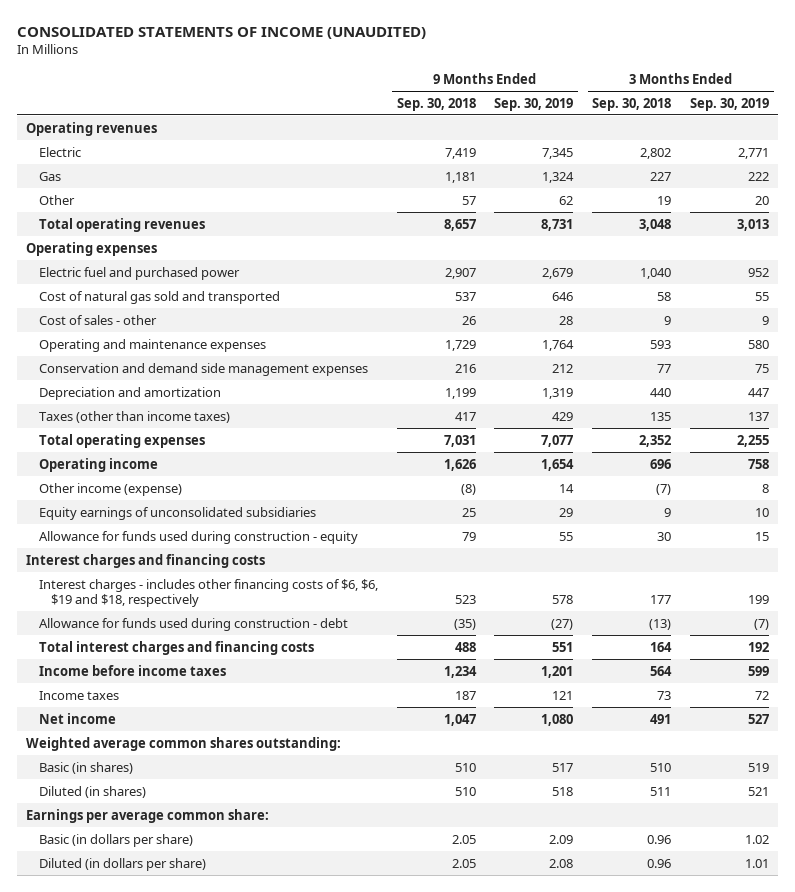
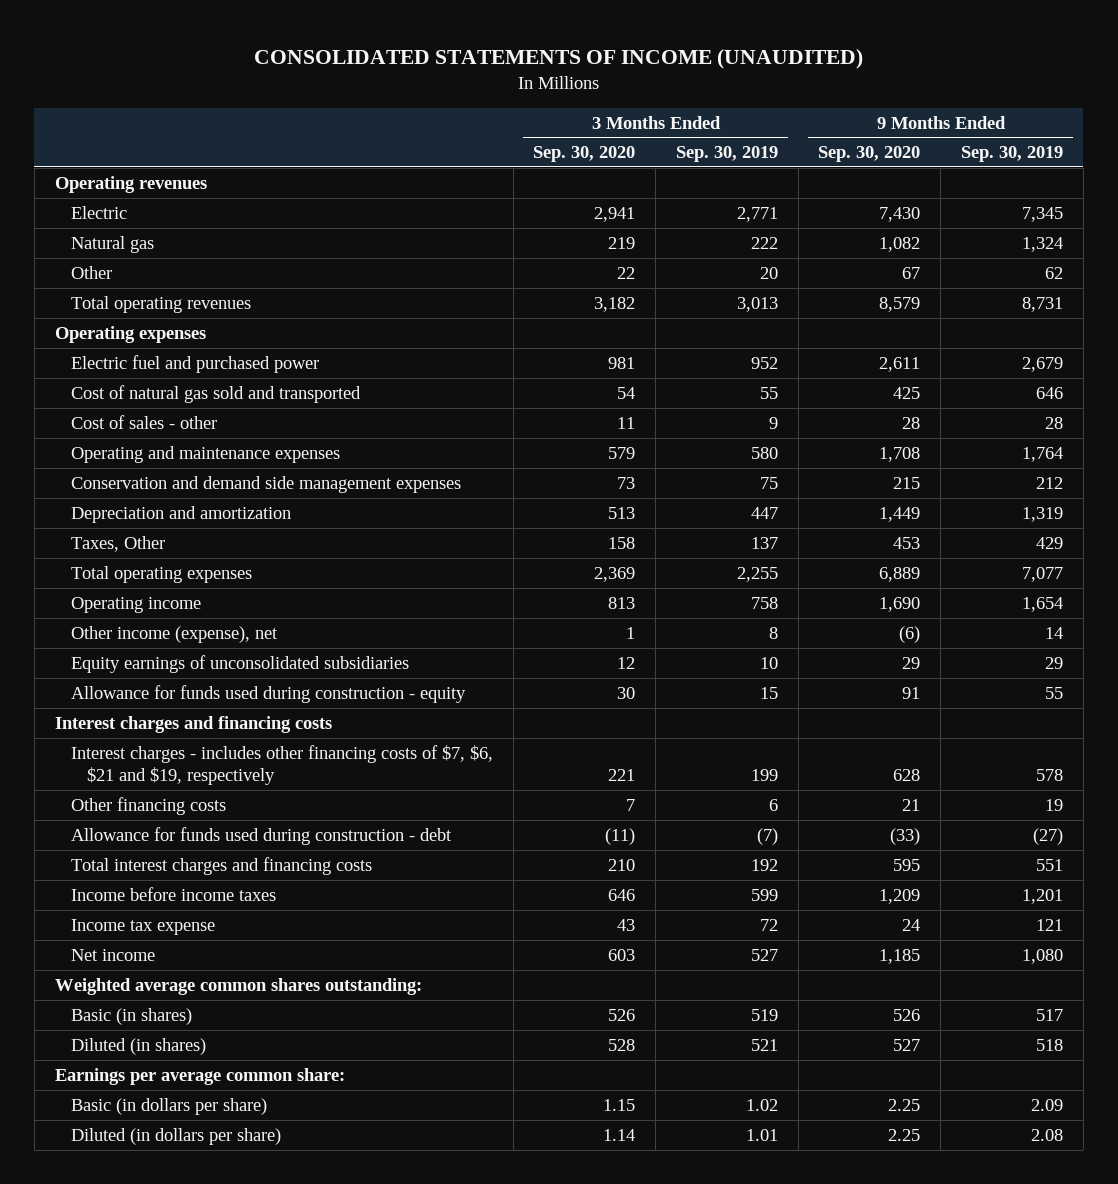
- | 9 Months Ended Sep. 30, 2018 | 9 Months Ended Sep. 30, 2019 | 3 Months Ended Sep. 30, 2018 | 3 Months Ended Sep. 30, 2019
+ | 3 Months Ended Sep. 30, 2020 | 3 Months Ended Sep. 30, 2019 | 9 Months Ended Sep. 30, 2020 | 9 Months Ended Sep. 30, 2019
- Gas | 1,181 | 1,324 | 227 | 222
+ Natural gas | 219 | 222 | 1,082 | 1,324
- Taxes (other than income taxes) | 417 | 429 | 135 | 137
+ Taxes, Other | 158 | 137 | 453 | 429
- Other income (expense) | (8) | 14 | (7) | 8
+ Other income (expense), net | 1 | 8 | (6) | 14
- Interest charges - includes other financing costs of $6, $6, $19 and $18, respectively | 523 | 578 | 177 | 199
+ Interest charges - includes other financing costs of $7, $6, $21 and $19, respectively | 221 | 199 | 628 | 578
+ Other financing costs | 7 | 6 | 21 | 19
- Income taxes | 187 | 121 | 73 | 72
+ Income tax expense | 43 | 72 | 24 | 121

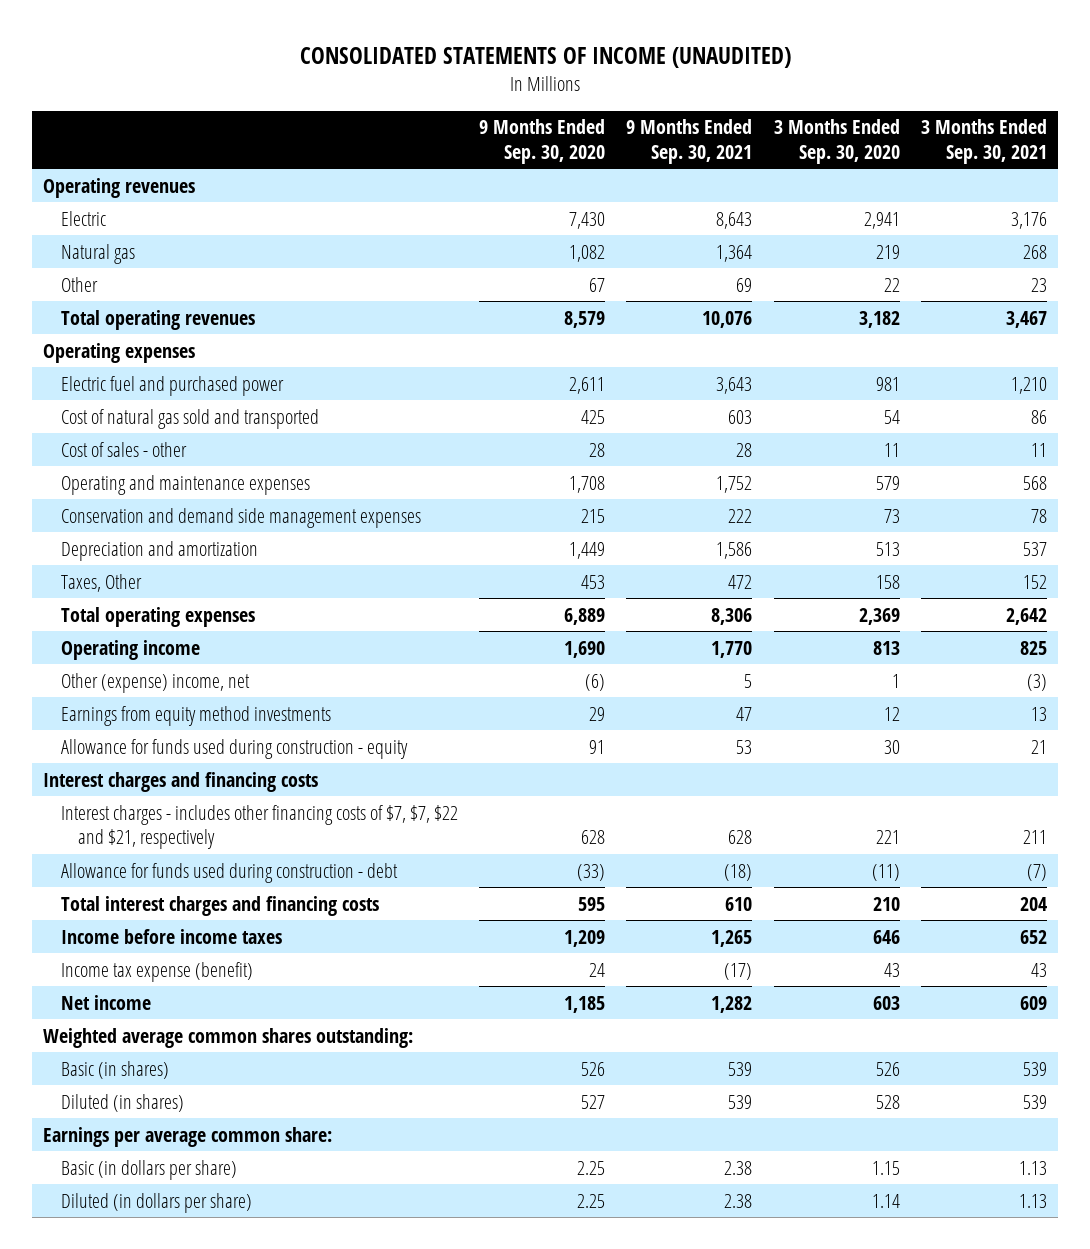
- | 3 Months Ended Sep. 30, 2020 | 3 Months Ended Sep. 30, 2019 | 9 Months Ended Sep. 30, 2020 | 9 Months Ended Sep. 30, 2019
+ | 9 Months Ended Sep. 30, 2020 | 9 Months Ended Sep. 30, 2021 | 3 Months Ended Sep. 30, 2020 | 3 Months Ended Sep. 30, 2021
- Other income (expense), net | 1 | 8 | (6) | 14
- Equity earnings of unconsolidated subsidiaries | 12 | 10 | 29 | 29
+ Other (expense) income, net | (6) | 5 | 1 | (3)
+ Earnings from equity method investments | 29 | 47 | 12 | 13
- Interest charges - includes other financing costs of $7, $6, $21 and $19, respectively | 221 | 199 | 628 | 578
- Other financing costs | 7 | 6 | 21 | 19
+ Interest charges - includes other financing costs of $7, $7, $22 and $21, respectively | 628 | 628 | 221 | 211
- Income tax expense | 43 | 72 | 24 | 121
+ Income tax expense (benefit) | 24 | (17) | 43 | 43

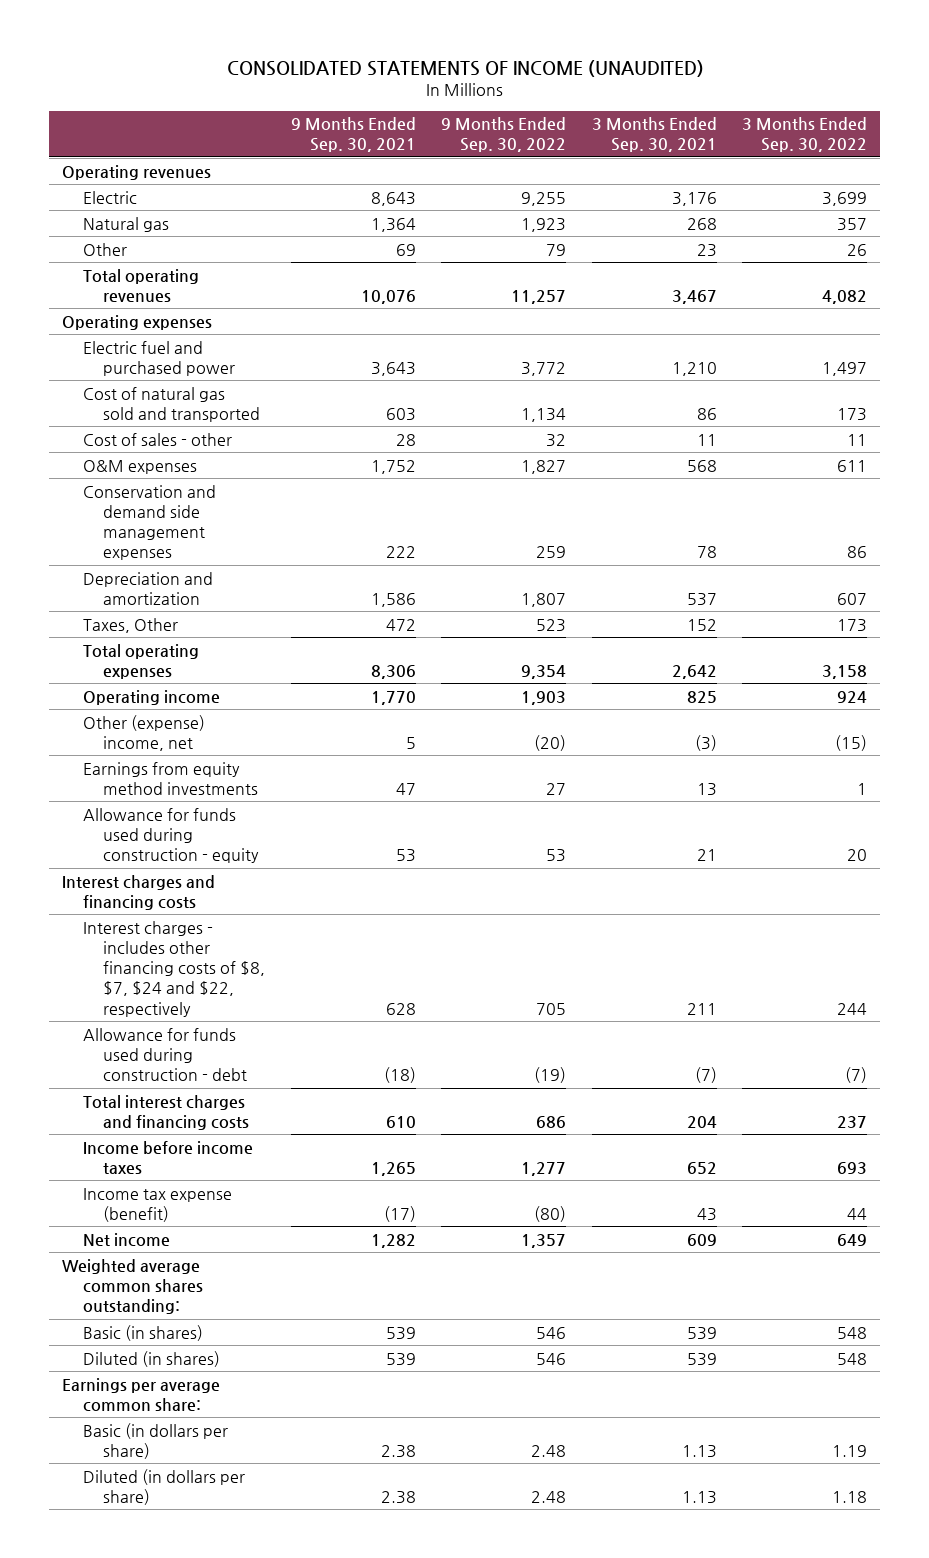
- | 9 Months Ended Sep. 30, 2020 | 9 Months Ended Sep. 30, 2021 | 3 Months Ended Sep. 30, 2020 | 3 Months Ended Sep. 30, 2021
+ | 9 Months Ended Sep. 30, 2021 | 9 Months Ended Sep. 30, 2022 | 3 Months Ended Sep. 30, 2021 | 3 Months Ended Sep. 30, 2022
- Operating and maintenance expenses | 1,708 | 1,752 | 579 | 568
+ O&M expenses | 1,752 | 1,827 | 568 | 611
- Interest charges - includes other financing costs of $7, $7, $22 and $21, respectively | 628 | 628 | 221 | 211
+ Interest charges - includes other financing costs of $8, $7, $24 and $22, respectively | 628 | 705 | 211 | 244

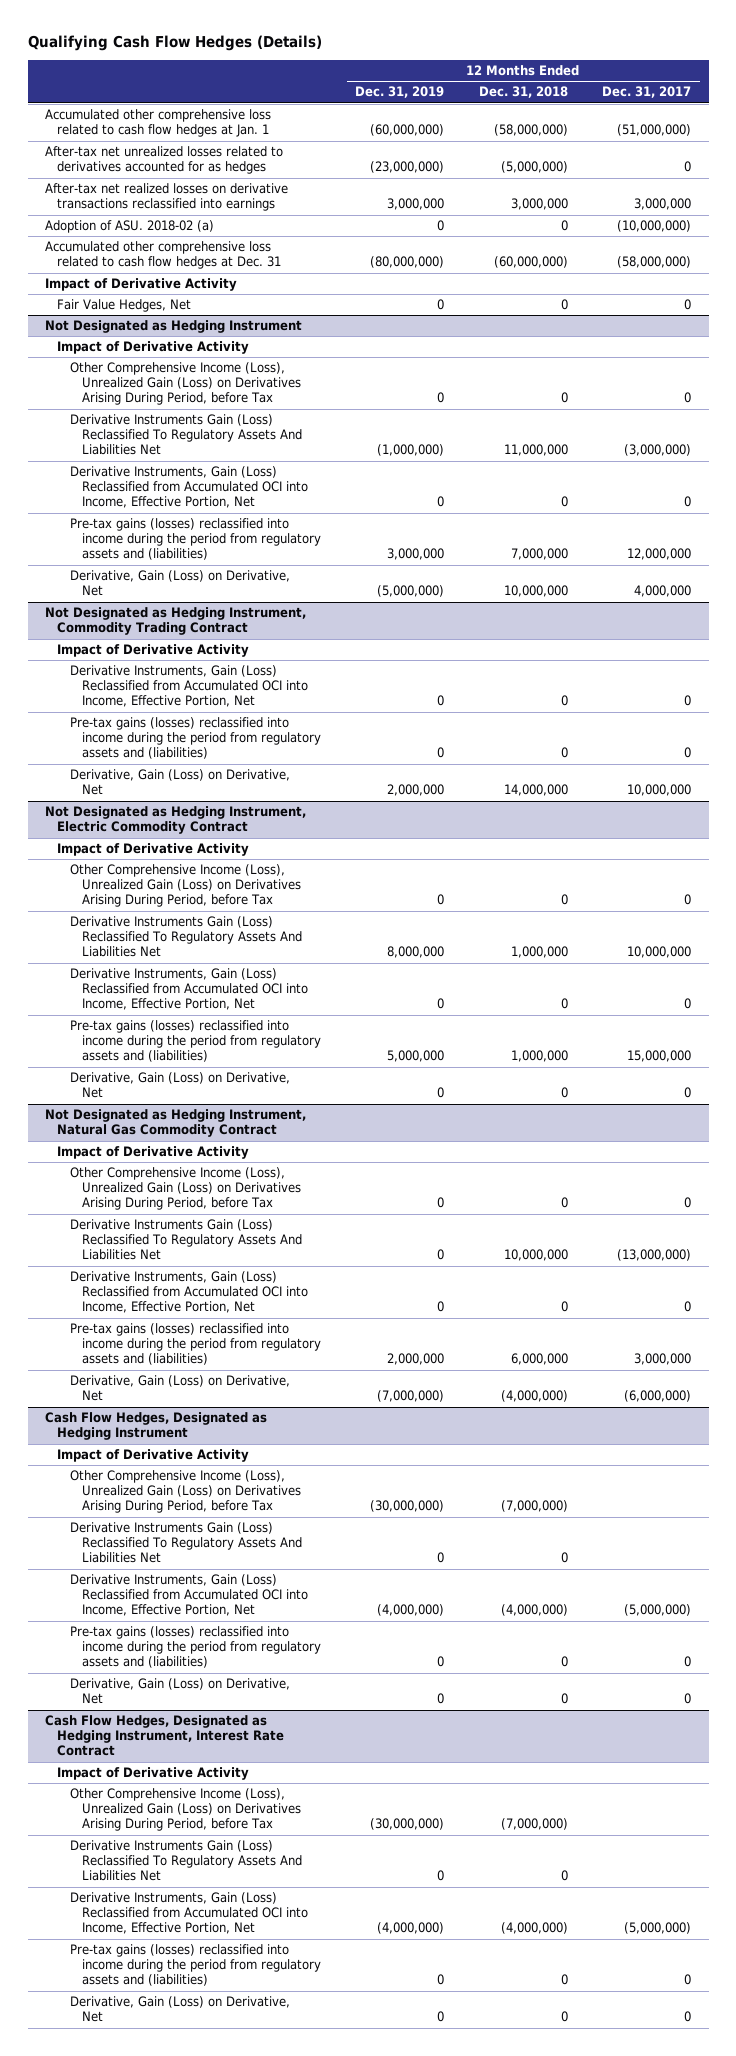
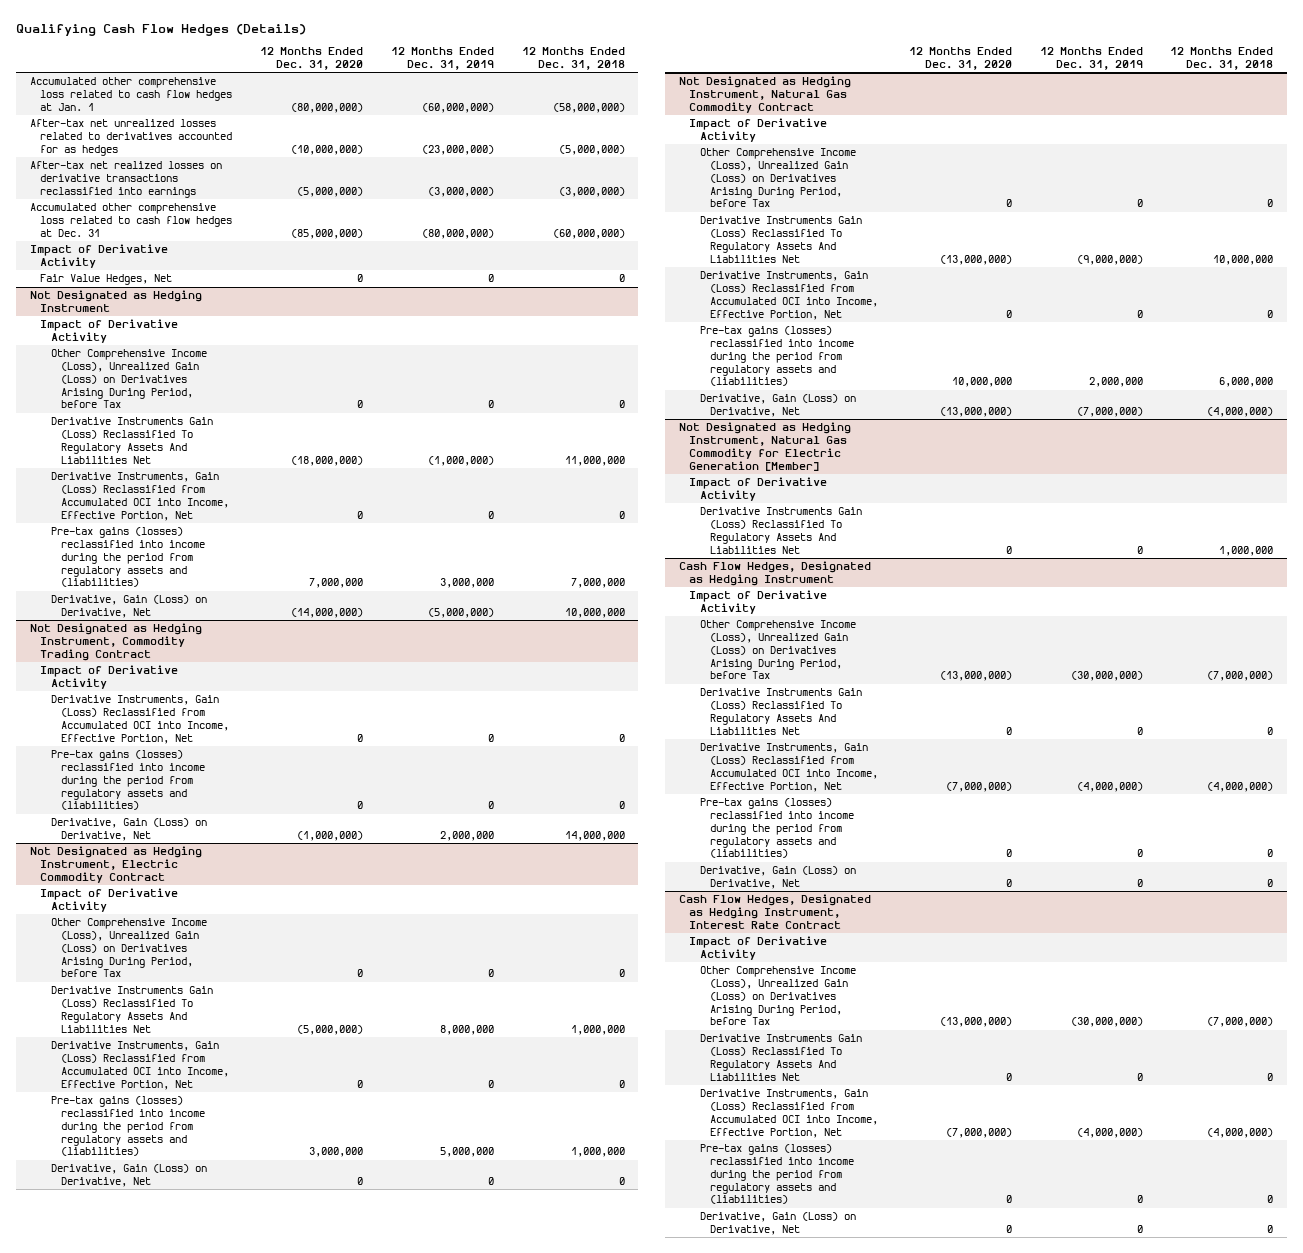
- | 12 Months Ended Dec. 31, 2019 | 12 Months Ended Dec. 31, 2018 | 12 Months Ended Dec. 31, 2017
+ | 12 Months Ended Dec. 31, 2020 | 12 Months Ended Dec. 31, 2019 | 12 Months Ended Dec. 31, 2018
- After-tax net realized losses on derivative transactions reclassified into earnings | 3,000,000 | 3,000,000 | 3,000,000
- Adoption of ASU. 2018-02 (a) | 0 | 0 | (10,000,000)
+ After-tax net realized losses on derivative transactions reclassified into earnings | (5,000,000) | (3,000,000) | (3,000,000)
@ Not Designated as Hedging Instrument, Natural Gas Commodity Contract
- Derivative Instruments Gain (Loss) Reclassified To Regulatory Assets And Liabilities Net | 0 | 10,000,000 | (13,000,000)
+ Derivative Instruments Gain (Loss) Reclassified To Regulatory Assets And Liabilities Net | (13,000,000) | (9,000,000) | 10,000,000
+ Not Designated as Hedging Instrument, Natural Gas Commodity for Electric Generation [Member]
+ Impact of Derivative Activity
+ Derivative Instruments Gain (Loss) Reclassified To Regulatory Assets And Liabilities Net | 0 | 0 | 1,000,000

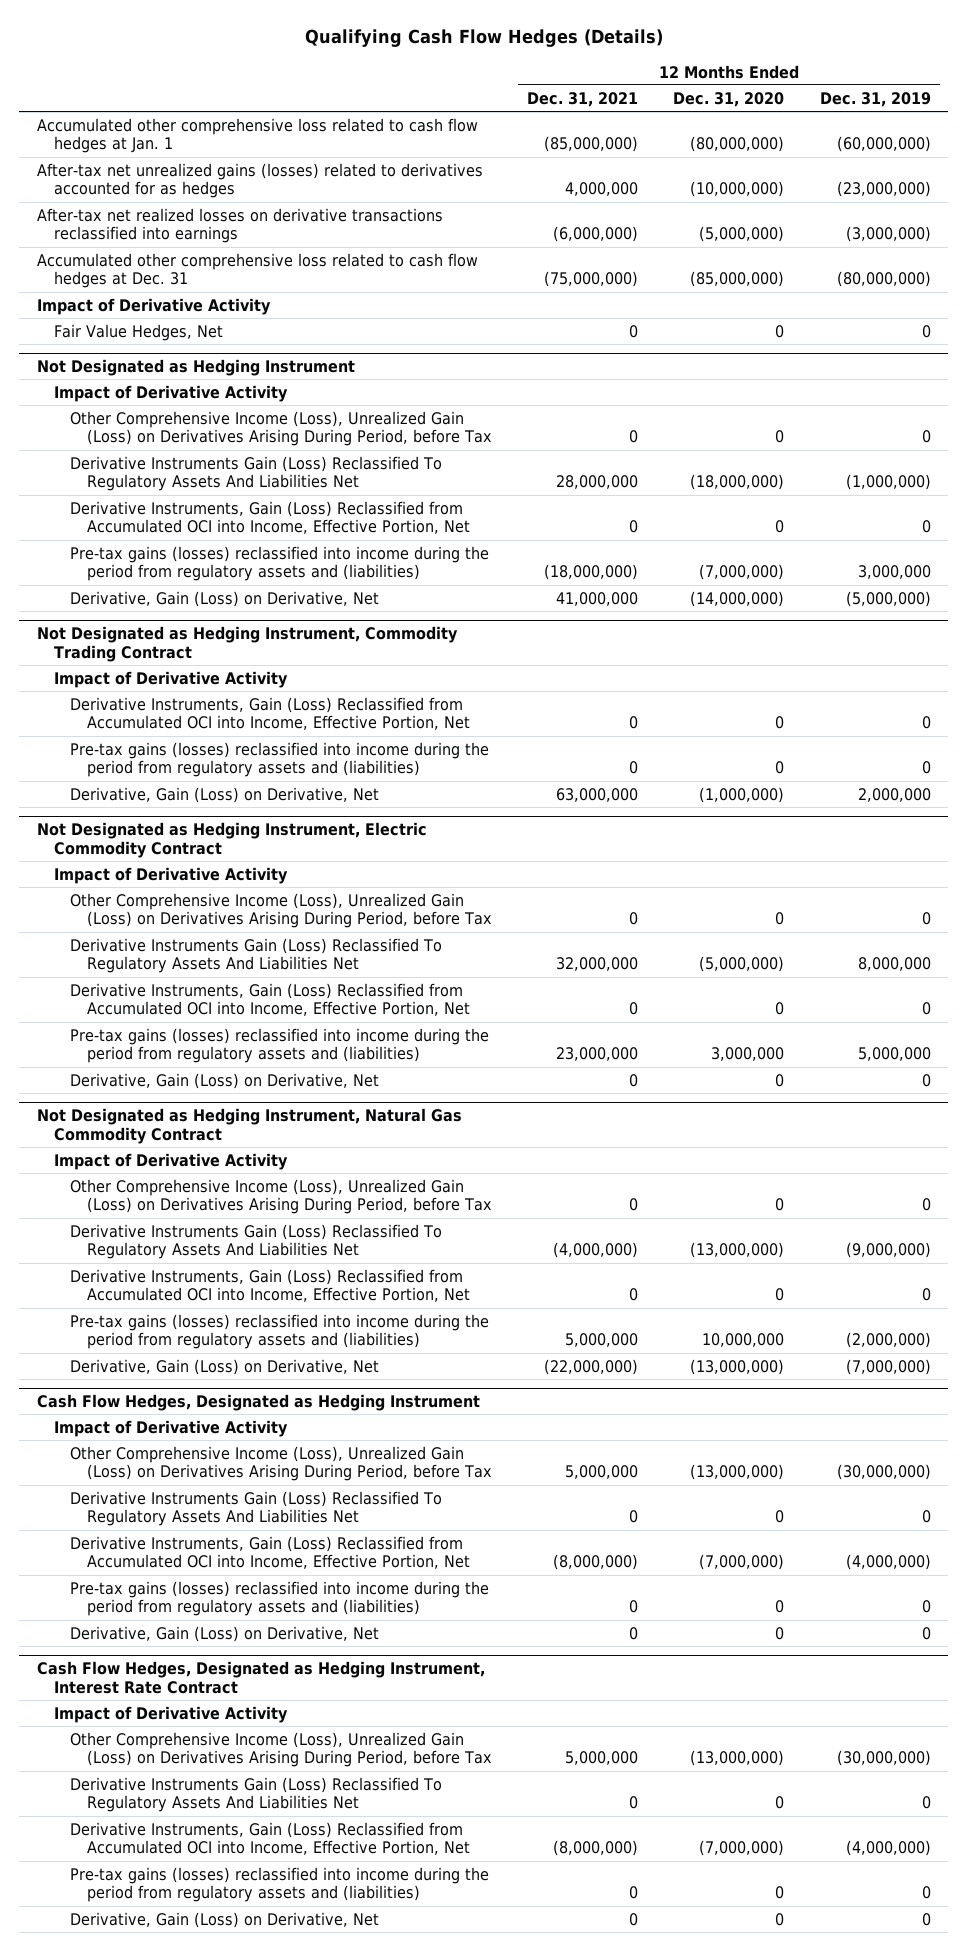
- | 12 Months Ended Dec. 31, 2020 | 12 Months Ended Dec. 31, 2019 | 12 Months Ended Dec. 31, 2018
+ | 12 Months Ended Dec. 31, 2021 | 12 Months Ended Dec. 31, 2020 | 12 Months Ended Dec. 31, 2019
- After-tax net unrealized losses related to derivatives accounted for as hedges | (10,000,000) | (23,000,000) | (5,000,000)
+ After-tax net unrealized gains (losses) related to derivatives accounted for as hedges | 4,000,000 | (10,000,000) | (23,000,000)
@ Not Designated as Hedging Instrument
- Pre-tax gains (losses) reclassified into income during the period from regulatory assets and (liabilities) | 7,000,000 | 3,000,000 | 7,000,000
+ Pre-tax gains (losses) reclassified into income during the period from regulatory assets and (liabilities) | (18,000,000) | (7,000,000) | 3,000,000
@ Not Designated as Hedging Instrument, Natural Gas Commodity Contract
- Pre-tax gains (losses) reclassified into income during the period from regulatory assets and (liabilities) | 10,000,000 | 2,000,000 | 6,000,000
+ Pre-tax gains (losses) reclassified into income during the period from regulatory assets and (liabilities) | 5,000,000 | 10,000,000 | (2,000,000)
- Not Designated as Hedging Instrument, Natural Gas Commodity for Electric Generation [Member]
- Impact of Derivative Activity
- Derivative Instruments Gain (Loss) Reclassified To Regulatory Assets And Liabilities Net | 0 | 0 | 1,000,000

